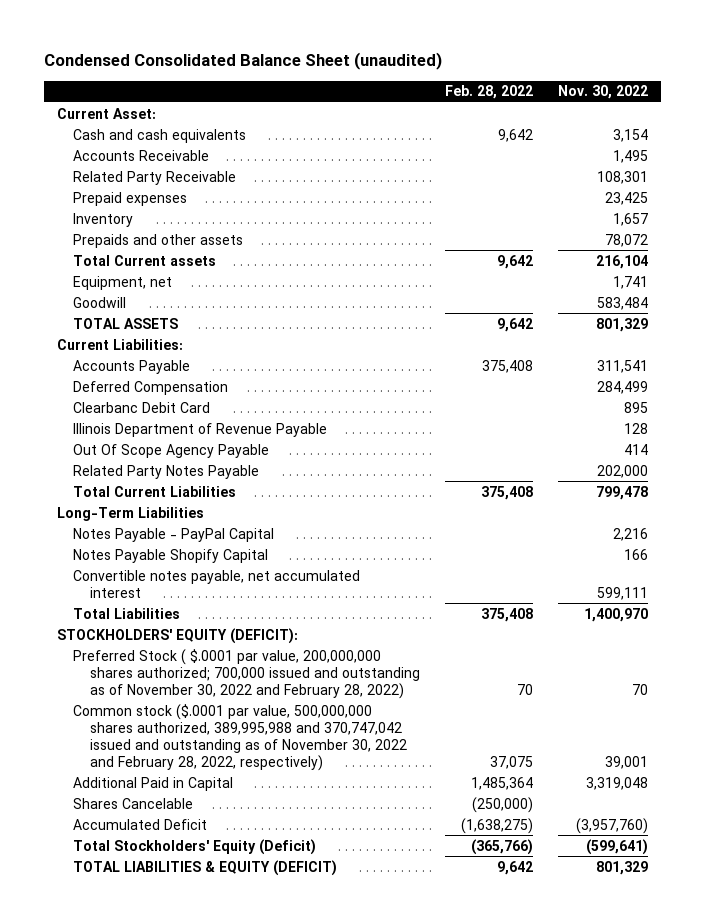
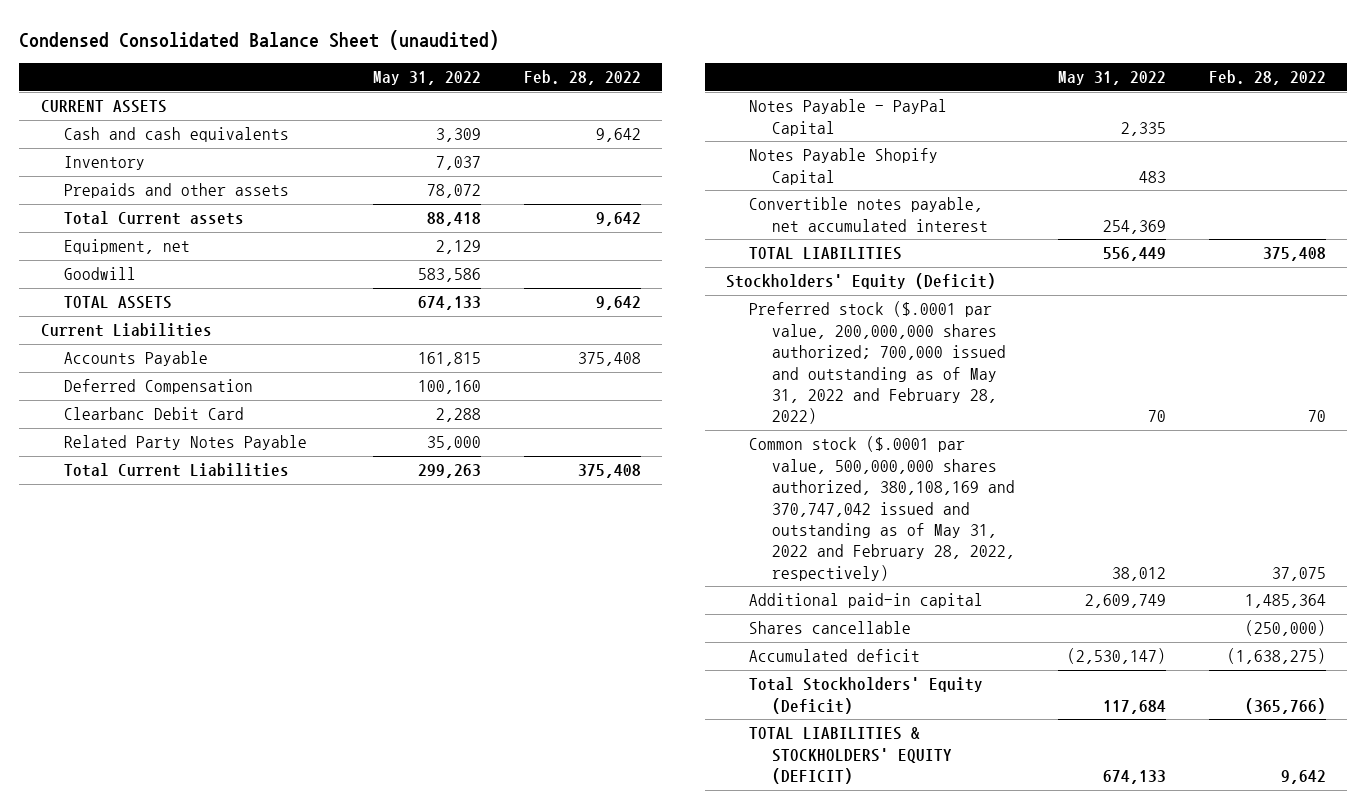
- | Feb. 28, 2022 | Nov. 30, 2022
+ | May 31, 2022 | Feb. 28, 2022
- Current Asset:
+ CURRENT ASSETS
- Accounts Receivable | | 1,495
- Related Party Receivable | | 108,301
- Prepaid expenses | | 23,425
- Current Liabilities:
+ Current Liabilities
- Illinois Department of Revenue Payable | | 128
- Out Of Scope Agency Payable | | 414
- Long-Term Liabilities
- Total Liabilities | 375,408 | 1,400,970
- STOCKHOLDERS' EQUITY (DEFICIT):
- Preferred Stock ( $.0001 par value, 200,000,000 shares authorized; 700,000 issued and outstanding as of November 30, 2022 and February 28, 2022) | 70 | 70
- Common stock ($.0001 par value, 500,000,000 shares authorized, 389,995,988 and 370,747,042 issued and outstanding as of November 30, 2022 and February 28, 2022, respectively) | 37,075 | 39,001
- Additional Paid in Capital | 1,485,364 | 3,319,048
- Shares Cancelable | (250,000) |
- Accumulated Deficit | (1,638,275) | (3,957,760)
+ TOTAL LIABILITIES | 556,449 | 375,408
+ Stockholders' Equity (Deficit)
+ Preferred stock ($.0001 par value, 200,000,000 shares authorized; 700,000 issued and outstanding as of May 31, 2022 and February 28, 2022) | 70 | 70
+ Common stock ($.0001 par value, 500,000,000 shares authorized, 380,108,169 and 370,747,042 issued and outstanding as of May 31, 2022 and February 28, 2022, respectively) | 38,012 | 37,075
+ Additional paid-in capital | 2,609,749 | 1,485,364
+ Shares cancellable | | (250,000)
+ Accumulated deficit | (2,530,147) | (1,638,275)
- TOTAL LIABILITIES & EQUITY (DEFICIT) | 9,642 | 801,329
+ TOTAL LIABILITIES & STOCKHOLDERS' EQUITY (DEFICIT) | 674,133 | 9,642

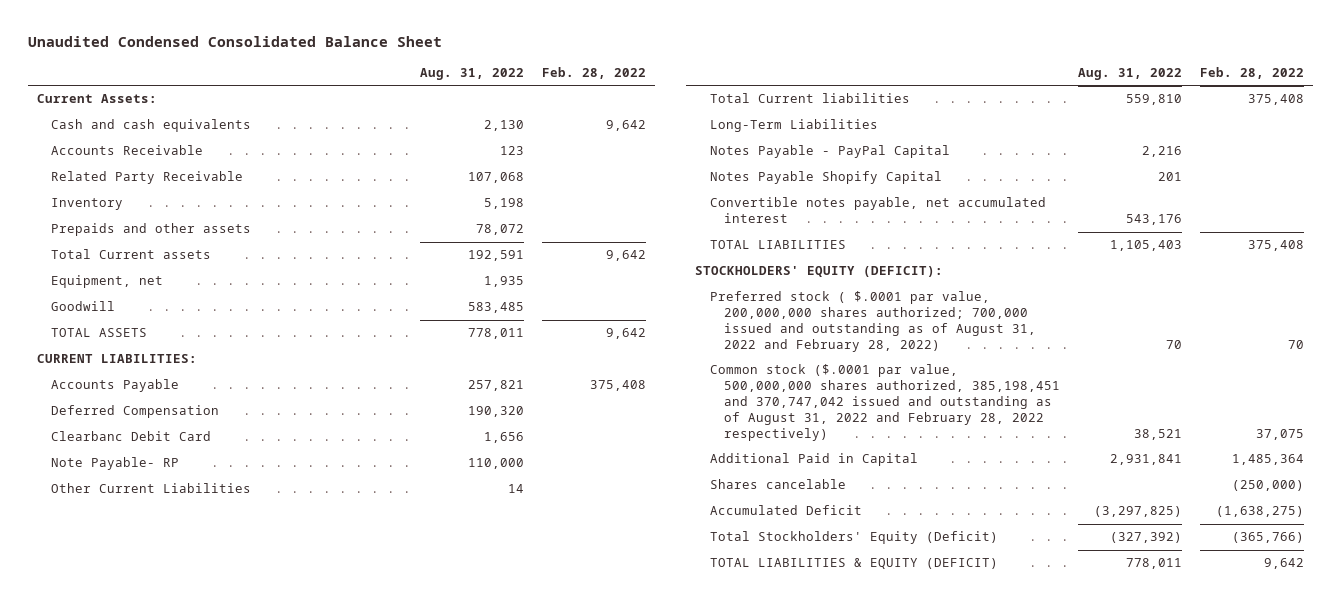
- Condensed Consolidated Balance Sheet (unaudited)
+ Unaudited Condensed Consolidated Balance Sheet
- | May 31, 2022 | Feb. 28, 2022
+ | Aug. 31, 2022 | Feb. 28, 2022
- CURRENT ASSETS
+ Current Assets:
+ Accounts Receivable | 123 |
+ Related Party Receivable | 107,068 |
- Current Liabilities
+ CURRENT LIABILITIES:
- Related Party Notes Payable | 35,000 |
- Total Current Liabilities | 299,263 | 375,408
+ Note Payable- RP | 110,000 |
+ Other Current Liabilities | 14 |
+ Total Current liabilities | 559,810 | 375,408
+ Long-Term Liabilities
- Stockholders' Equity (Deficit)
- Preferred stock ($.0001 par value, 200,000,000 shares authorized; 700,000 issued and outstanding as of May 31, 2022 and February 28, 2022) | 70 | 70
- Common stock ($.0001 par value, 500,000,000 shares authorized, 380,108,169 and 370,747,042 issued and outstanding as of May 31, 2022 and February 28, 2022, respectively) | 38,012 | 37,075
- Additional paid-in capital | 2,609,749 | 1,485,364
- Shares cancellable | | (250,000)
- Accumulated deficit | (2,530,147) | (1,638,275)
+ STOCKHOLDERS' EQUITY (DEFICIT):
+ Preferred stock ( $.0001 par value, 200,000,000 shares authorized; 700,000 issued and outstanding as of August 31, 2022 and February 28, 2022) | 70 | 70
+ Common stock ($.0001 par value, 500,000,000 shares authorized, 385,198,451 and 370,747,042 issued and outstanding as of August 31, 2022 and February 28, 2022 respectively) | 38,521 | 37,075
+ Additional Paid in Capital | 2,931,841 | 1,485,364
+ Shares cancelable | | (250,000)
+ Accumulated Deficit | (3,297,825) | (1,638,275)
- TOTAL LIABILITIES & STOCKHOLDERS' EQUITY (DEFICIT) | 674,133 | 9,642
+ TOTAL LIABILITIES & EQUITY (DEFICIT) | 778,011 | 9,642

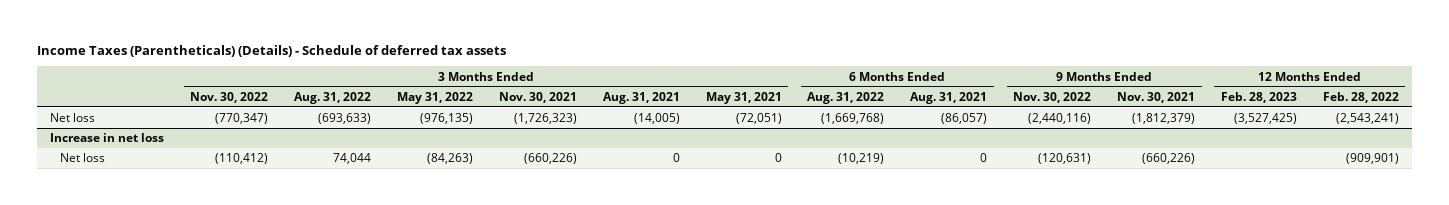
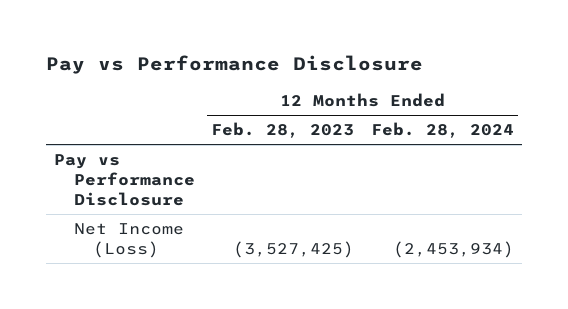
- Income Taxes (Parentheticals) (Details) - Schedule of deferred tax assets
+ Pay vs Performance Disclosure
- | 3 Months Ended Nov. 30, 2022 | 3 Months Ended Aug. 31, 2022 | 3 Months Ended May 31, 2022 | 3 Months Ended Nov. 30, 2021 | 3 Months Ended Aug. 31, 2021 | 3 Months Ended May 31, 2021 | 6 Months Ended Aug. 31, 2022 | 6 Months Ended Aug. 31, 2021 | 9 Months Ended Nov. 30, 2022 | 9 Months Ended Nov. 30, 2021 | 12 Months Ended Feb. 28, 2023 | 12 Months Ended Feb. 28, 2022
+ | 12 Months Ended Feb. 28, 2023 | 12 Months Ended Feb. 28, 2024
- Net loss | (770,347) | (693,633) | (976,135) | (1,726,323) | (14,005) | (72,051) | (1,669,768) | (86,057) | (2,440,116) | (1,812,379) | (3,527,425) | (2,543,241)
- Increase in net loss
- Net loss | (110,412) | 74,044 | (84,263) | (660,226) | 0 | 0 | (10,219) | 0 | (120,631) | (660,226) | | (909,901)
+ Pay vs Performance Disclosure
+ Net Income (Loss) | (3,527,425) | (2,453,934)

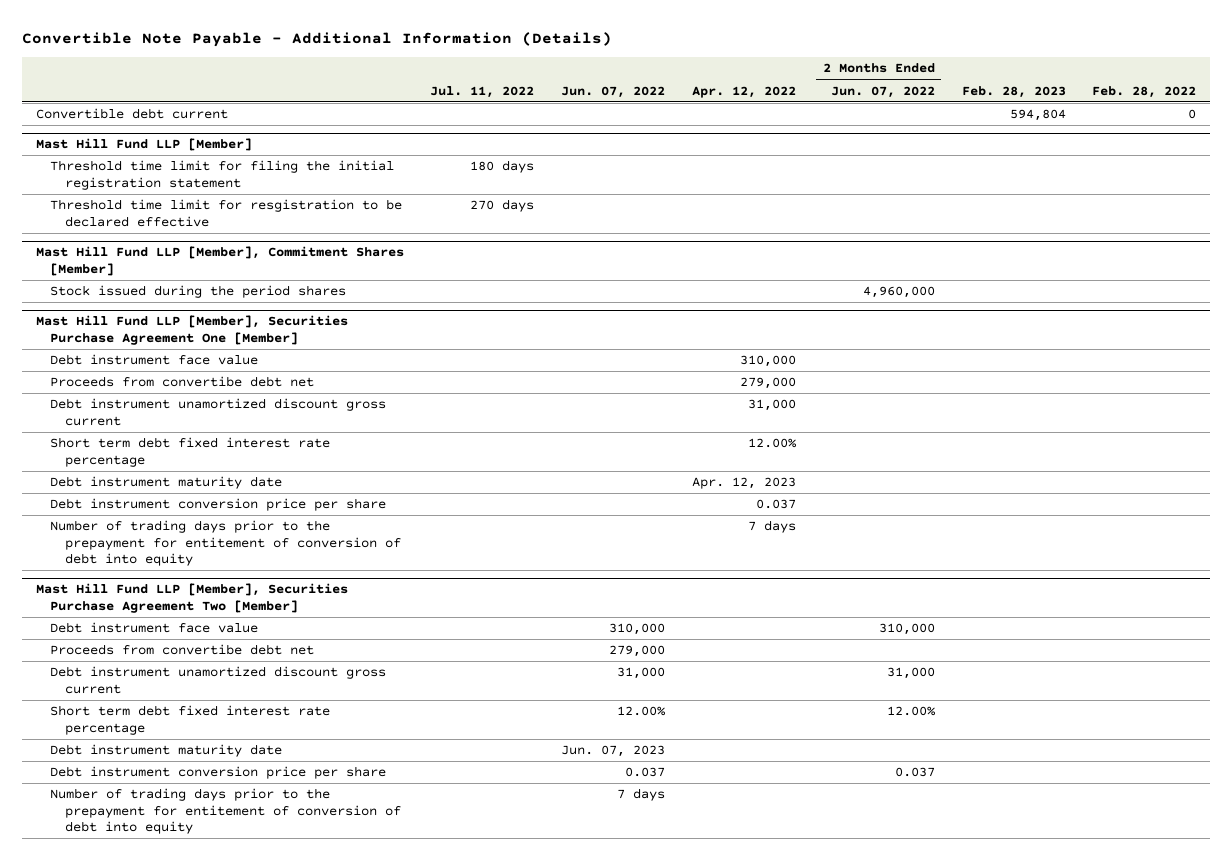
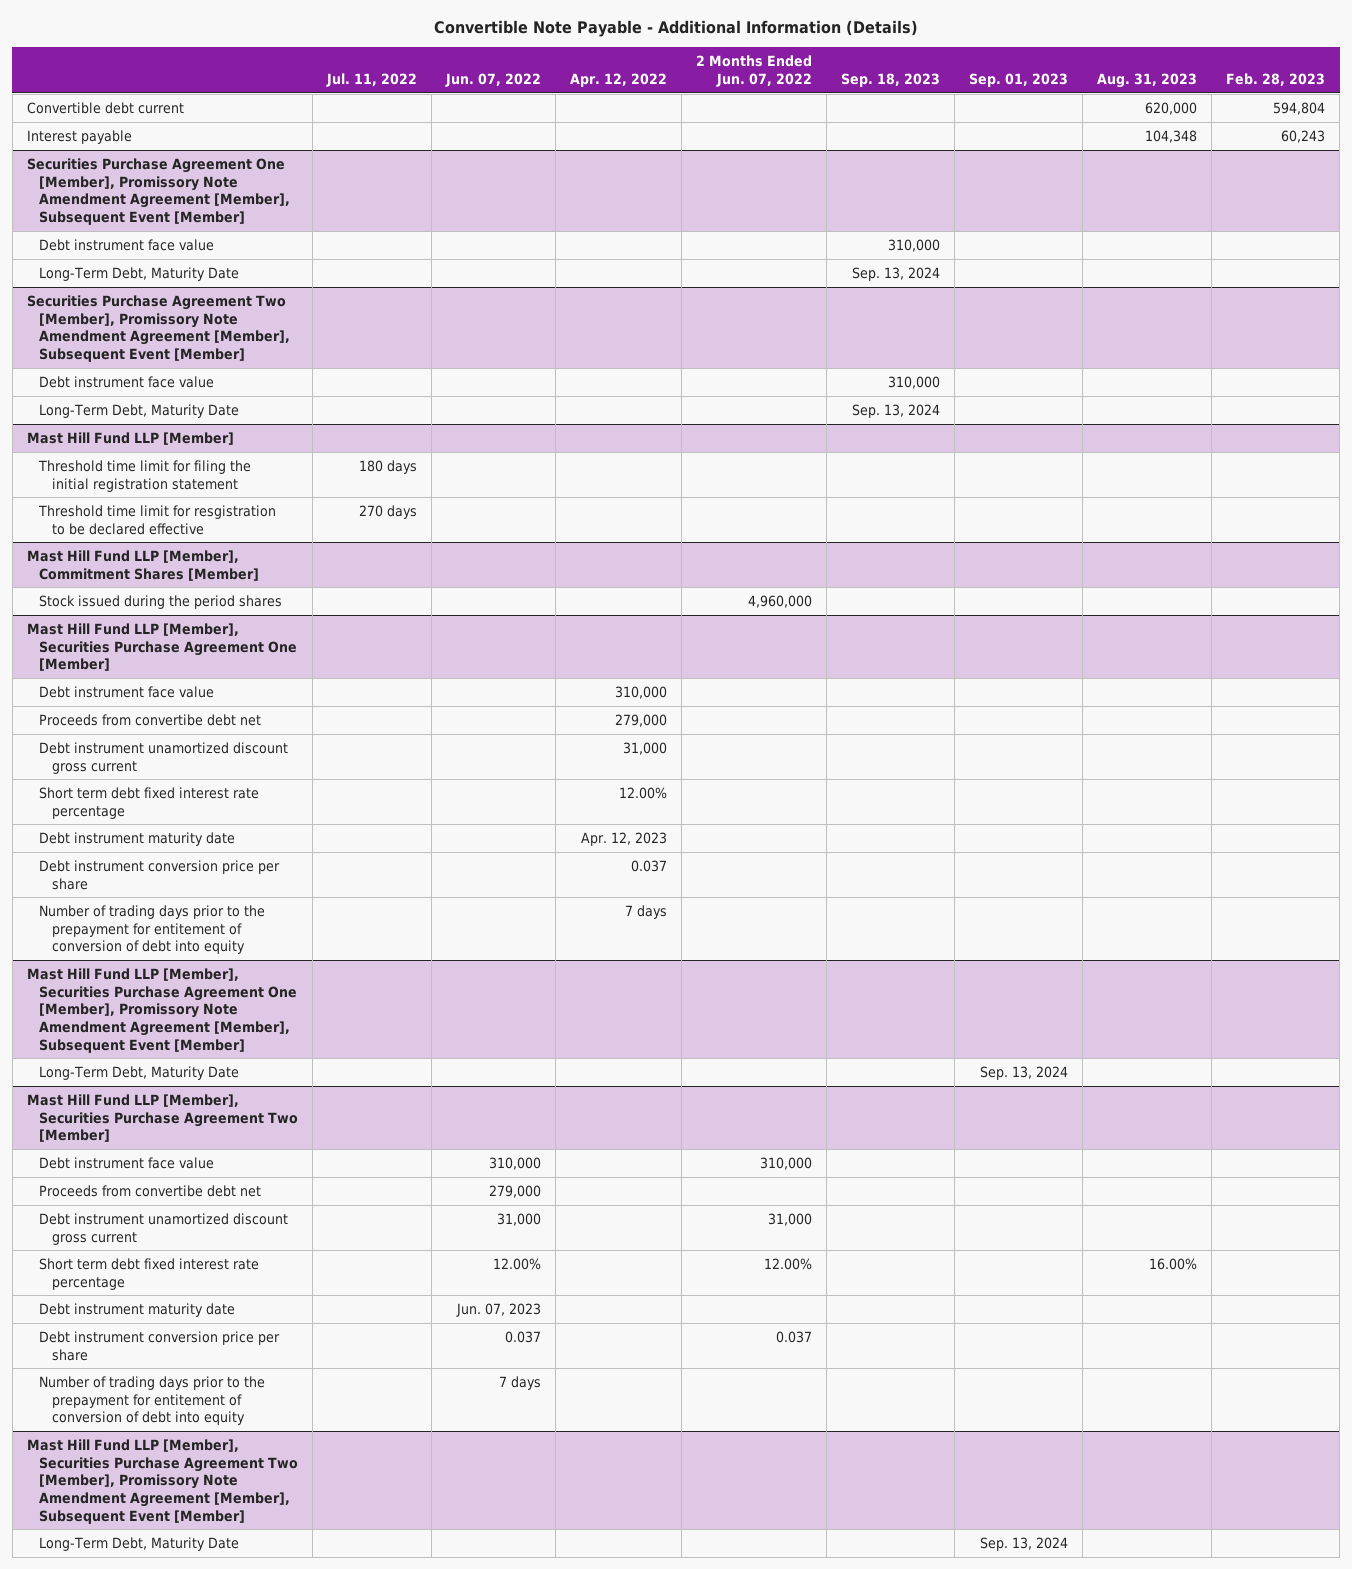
- | Jul. 11, 2022 | Jun. 07, 2022 | Apr. 12, 2022 | 2 Months Ended Jun. 07, 2022 | Feb. 28, 2023 | Feb. 28, 2022
+ | Jul. 11, 2022 | Jun. 07, 2022 | Apr. 12, 2022 | 2 Months Ended Jun. 07, 2022 | Sep. 18, 2023 | Sep. 01, 2023 | Aug. 31, 2023 | Feb. 28, 2023
+ Interest payable | | | | | | | 104,348 | 60,243
+ Securities Purchase Agreement One [Member], Promissory Note Amendment Agreement [Member], Subsequent Event [Member]
+ Debt instrument face value | | | | | 310,000 | | |
+ Long-Term Debt, Maturity Date | | | | | Sep. 13, 2024 | | |
+ Securities Purchase Agreement Two [Member], Promissory Note Amendment Agreement [Member], Subsequent Event [Member]
+ Debt instrument face value | | | | | 310,000 | | |
+ Long-Term Debt, Maturity Date | | | | | Sep. 13, 2024 | | |
+ Mast Hill Fund LLP [Member], Securities Purchase Agreement One [Member], Promissory Note Amendment Agreement [Member], Subsequent Event [Member]
+ Long-Term Debt, Maturity Date | | | | | | Sep. 13, 2024 | |
+ Mast Hill Fund LLP [Member], Securities Purchase Agreement Two [Member], Promissory Note Amendment Agreement [Member], Subsequent Event [Member]
+ Long-Term Debt, Maturity Date | | | | | | Sep. 13, 2024 | |

